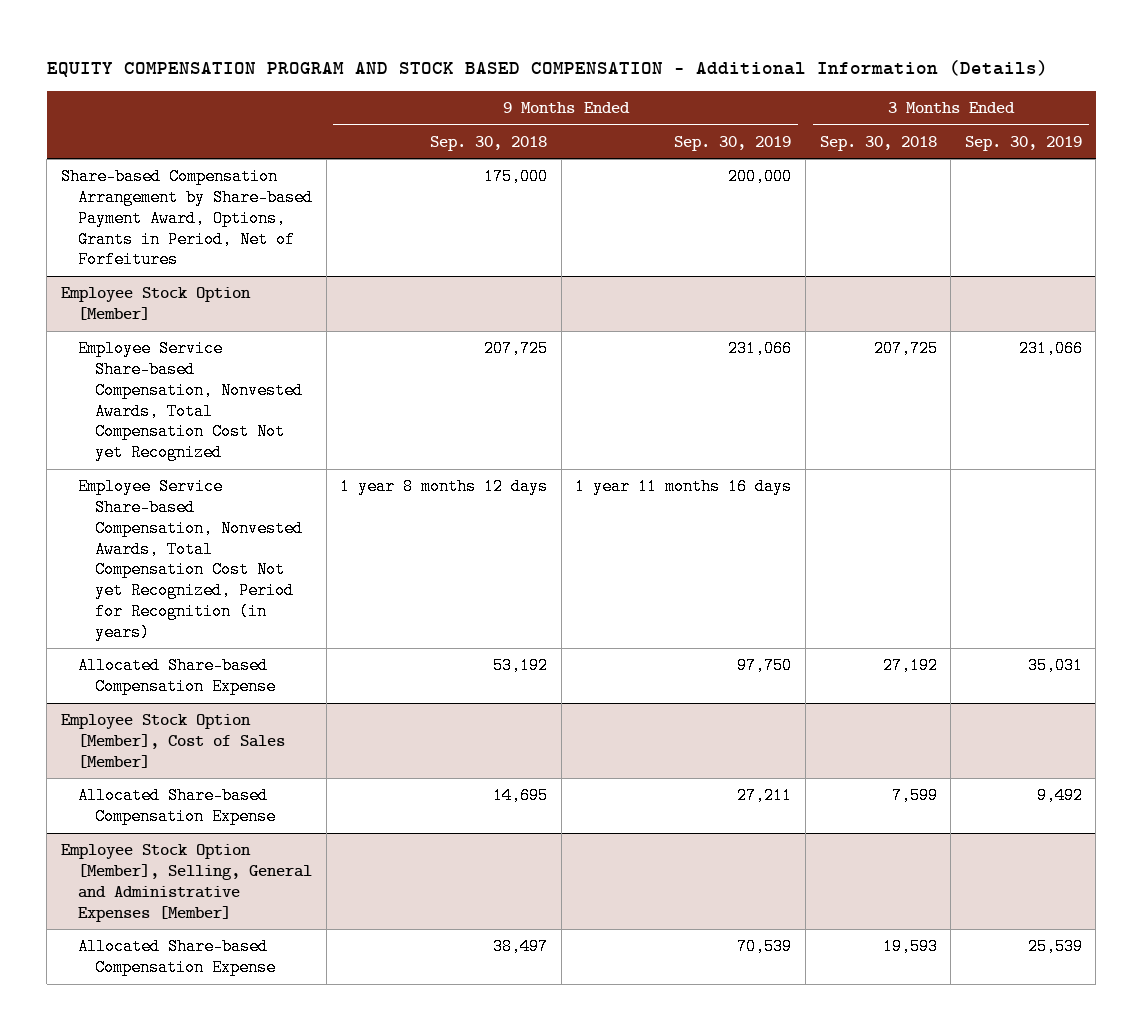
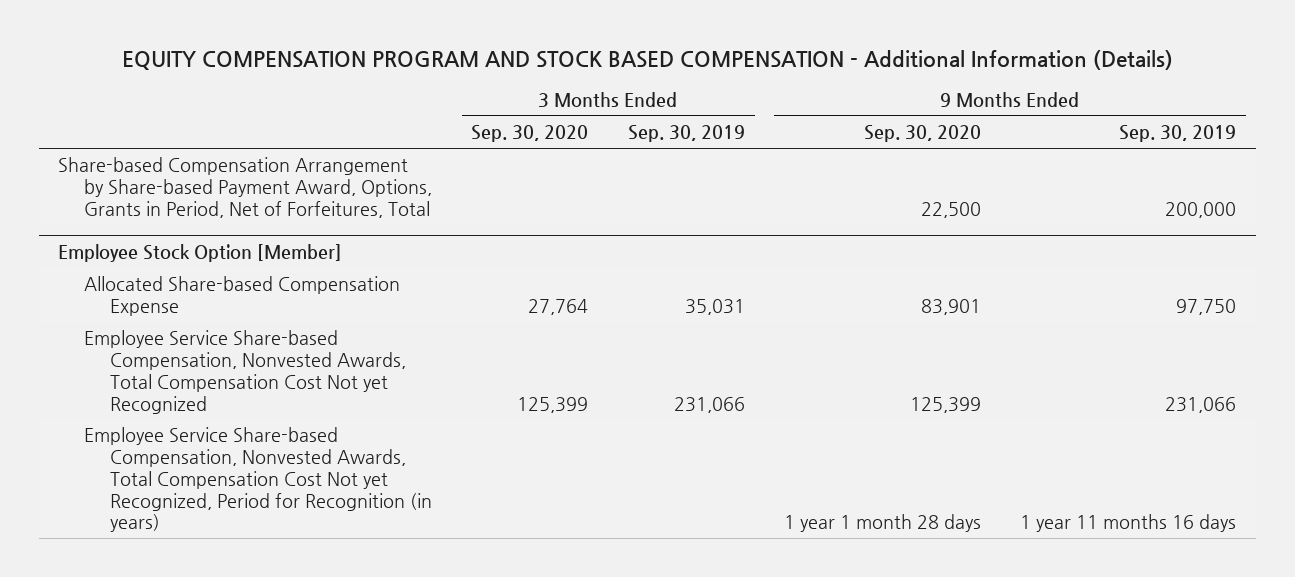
- | 9 Months Ended Sep. 30, 2018 | 9 Months Ended Sep. 30, 2019 | 3 Months Ended Sep. 30, 2018 | 3 Months Ended Sep. 30, 2019
+ | 3 Months Ended Sep. 30, 2020 | 3 Months Ended Sep. 30, 2019 | 9 Months Ended Sep. 30, 2020 | 9 Months Ended Sep. 30, 2019
- Share-based Compensation Arrangement by Share-based Payment Award, Options, Grants in Period, Net of Forfeitures | 175,000 | 200,000 | |
+ Share-based Compensation Arrangement by Share-based Payment Award, Options, Grants in Period, Net of Forfeitures, Total | | | 22,500 | 200,000
@ Employee Stock Option [Member]
moved up: Allocated Share-based Compensation Expense | 27,764 | 35,031 | 83,901 | 97,750
- Employee Stock Option [Member], Cost of Sales [Member]
- Allocated Share-based Compensation Expense | 14,695 | 27,211 | 7,599 | 9,492
- Employee Stock Option [Member], Selling, General and Administrative Expenses [Member]
- Allocated Share-based Compensation Expense | 38,497 | 70,539 | 19,593 | 25,539

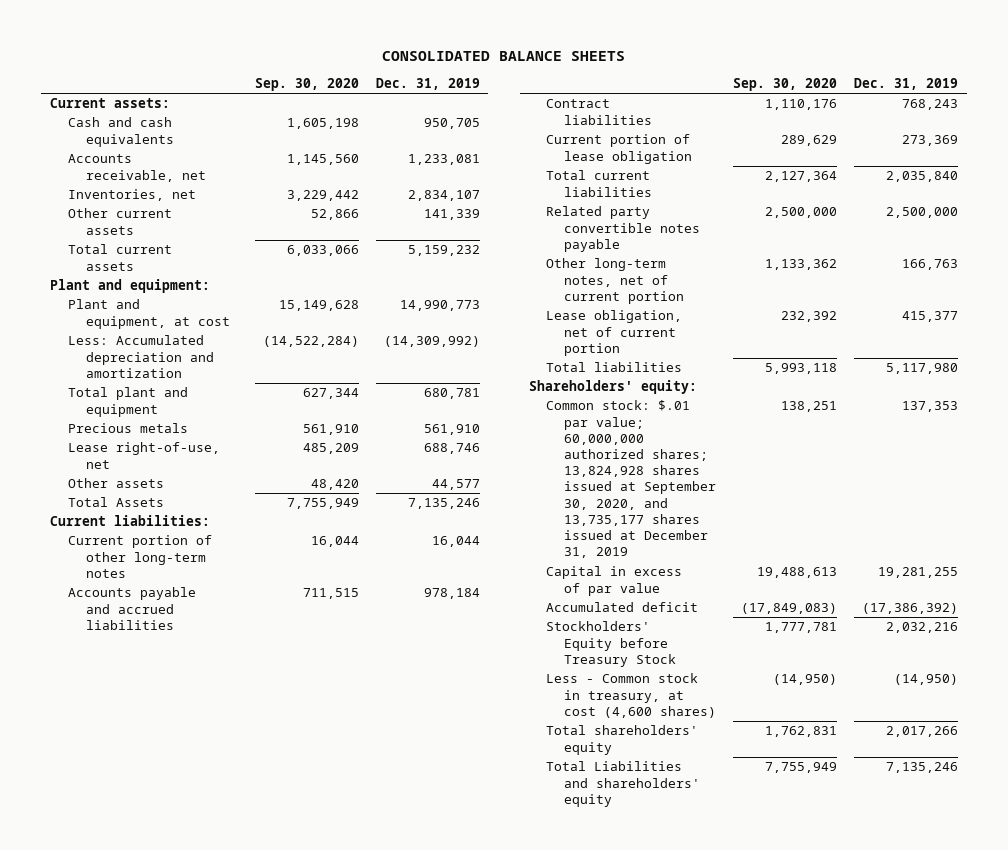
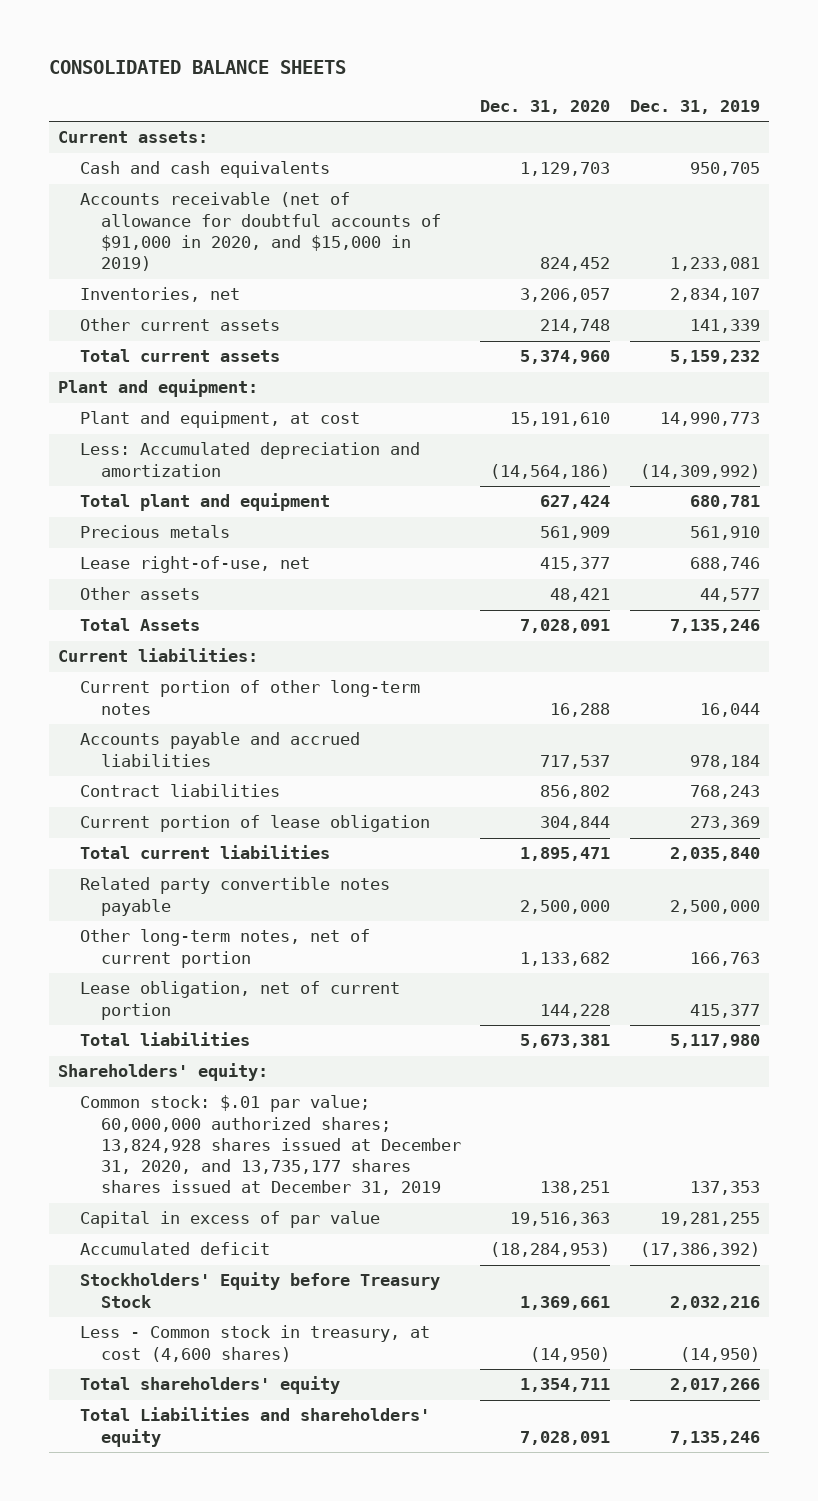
- | Sep. 30, 2020 | Dec. 31, 2019
+ | Dec. 31, 2020 | Dec. 31, 2019
- Accounts receivable, net | 1,145,560 | 1,233,081
+ Accounts receivable (net of allowance for doubtful accounts of $91,000 in 2020, and $15,000 in 2019) | 824,452 | 1,233,081
- Common stock: $.01 par value; 60,000,000 authorized shares; 13,824,928 shares issued at September 30, 2020, and 13,735,177 shares issued at December 31, 2019 | 138,251 | 137,353
+ Common stock: $.01 par value; 60,000,000 authorized shares; 13,824,928 shares issued at December 31, 2020, and 13,735,177 shares shares issued at December 31, 2019 | 138,251 | 137,353

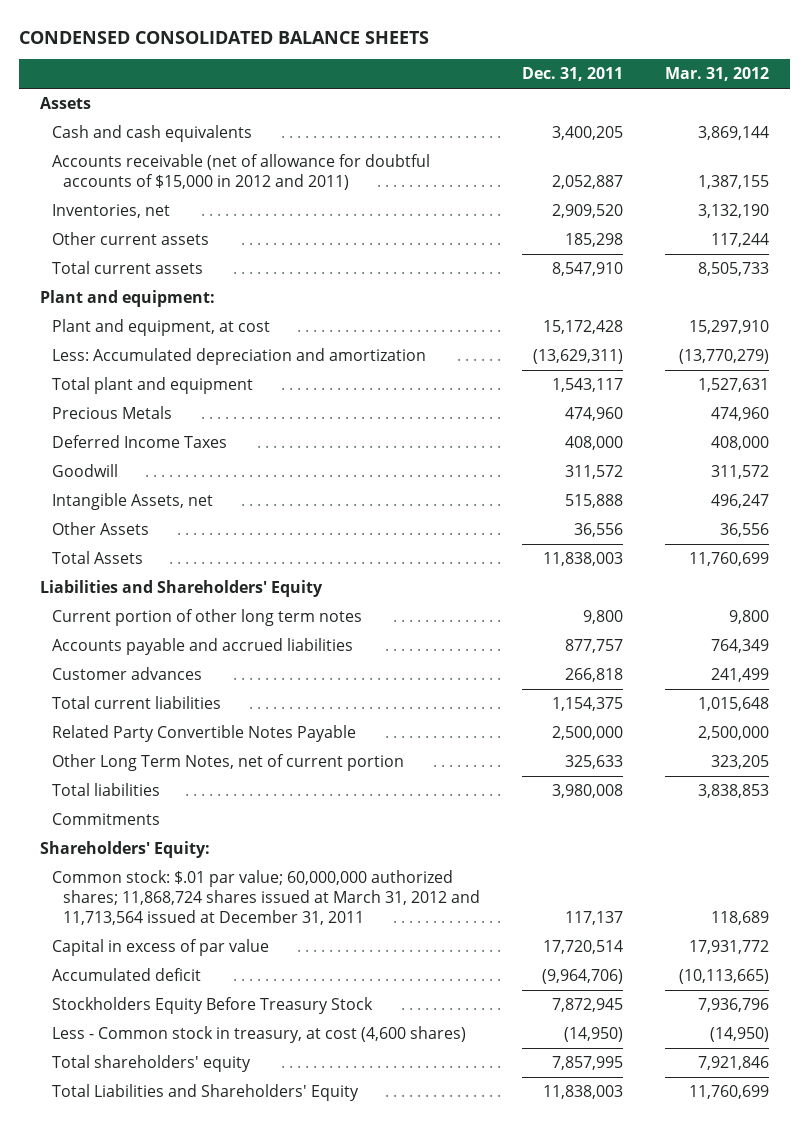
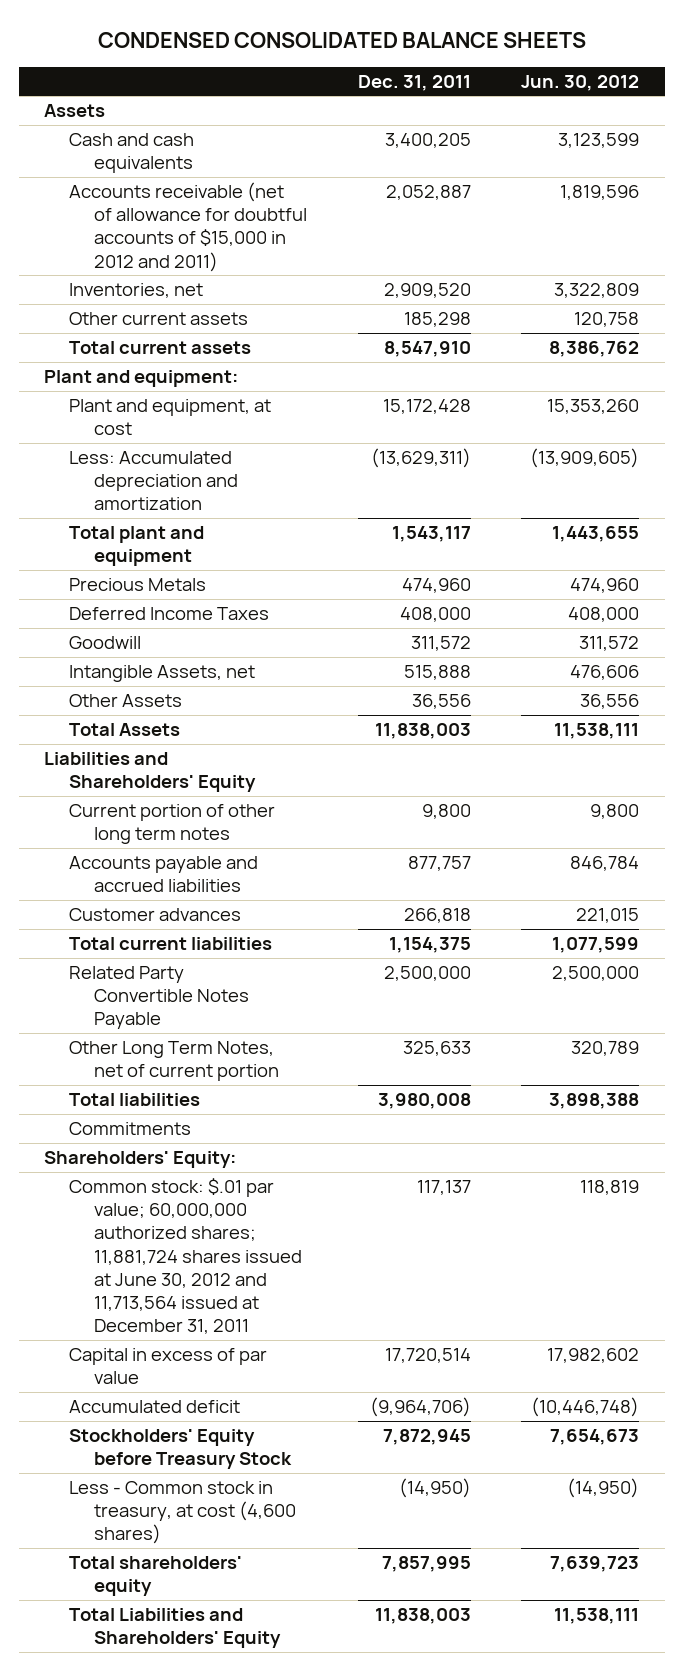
- | Dec. 31, 2011 | Mar. 31, 2012
+ | Dec. 31, 2011 | Jun. 30, 2012
- Common stock: $.01 par value; 60,000,000 authorized shares; 11,868,724 shares issued at March 31, 2012 and 11,713,564 issued at December 31, 2011 | 117,137 | 118,689
+ Common stock: $.01 par value; 60,000,000 authorized shares; 11,881,724 shares issued at June 30, 2012 and 11,713,564 issued at December 31, 2011 | 117,137 | 118,819
- Stockholders Equity Before Treasury Stock | 7,872,945 | 7,936,796
+ Stockholders' Equity before Treasury Stock | 7,872,945 | 7,654,673

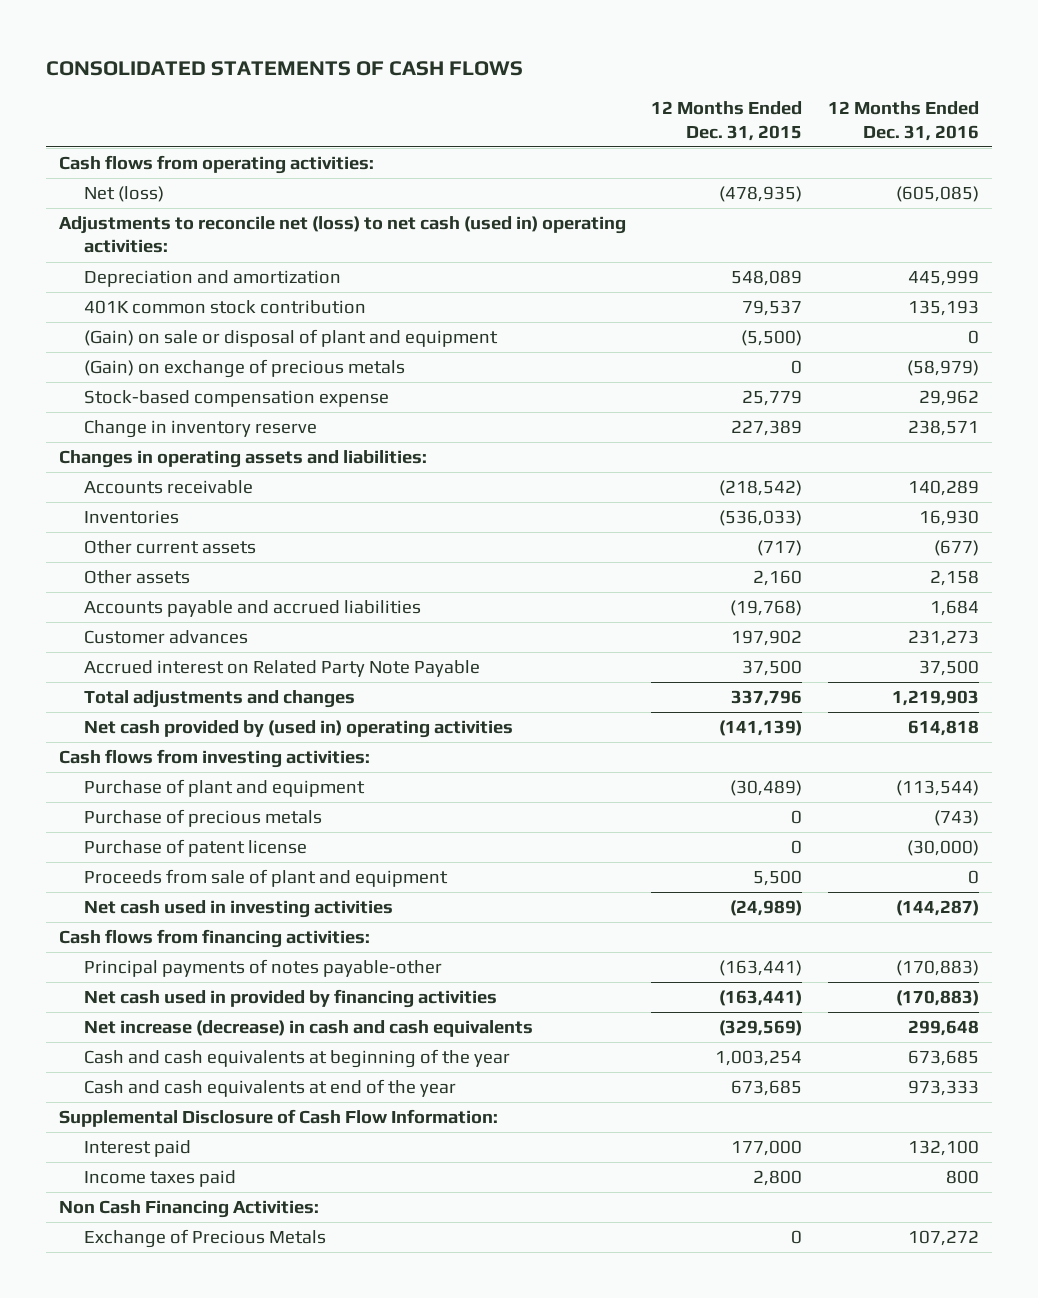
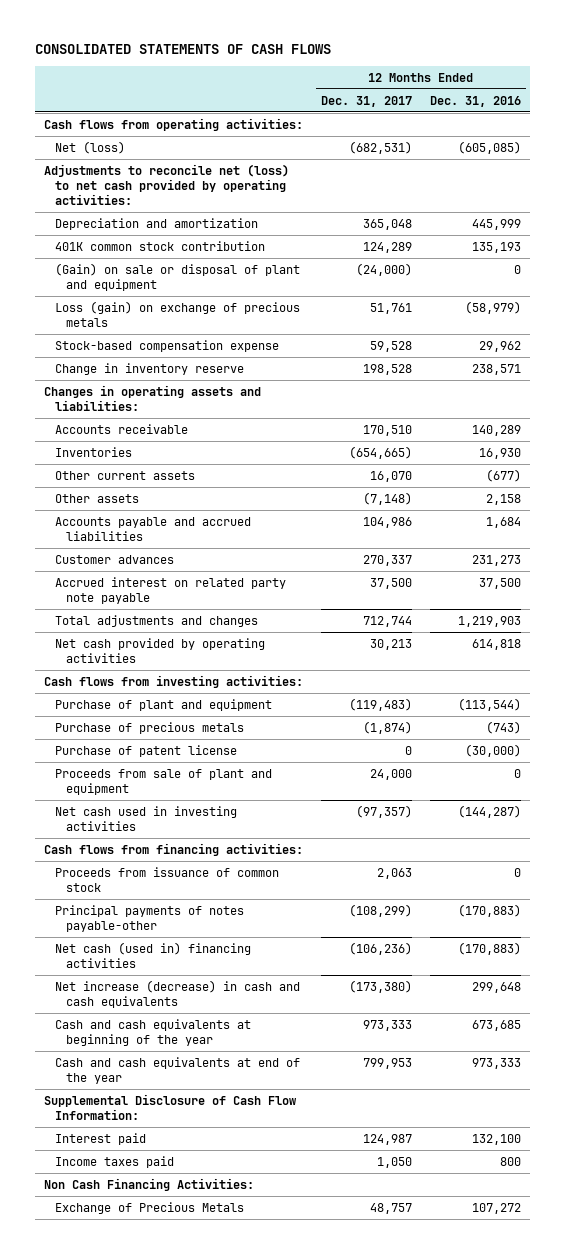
- | 12 Months Ended Dec. 31, 2015 | 12 Months Ended Dec. 31, 2016
+ | 12 Months Ended Dec. 31, 2017 | 12 Months Ended Dec. 31, 2016
- Adjustments to reconcile net (loss) to net cash (used in) operating activities:
+ Adjustments to reconcile net (loss) to net cash provided by operating activities:
- (Gain) on exchange of precious metals | 0 | (58,979)
+ Loss (gain) on exchange of precious metals | 51,761 | (58,979)
- Accrued interest on Related Party Note Payable | 37,500 | 37,500
+ Accrued interest on related party note payable | 37,500 | 37,500
- Net cash provided by (used in) operating activities | (141,139) | 614,818
+ Net cash provided by operating activities | 30,213 | 614,818
+ Proceeds from issuance of common stock | 2,063 | 0
- Net cash used in provided by financing activities | (163,441) | (170,883)
+ Net cash (used in) financing activities | (106,236) | (170,883)

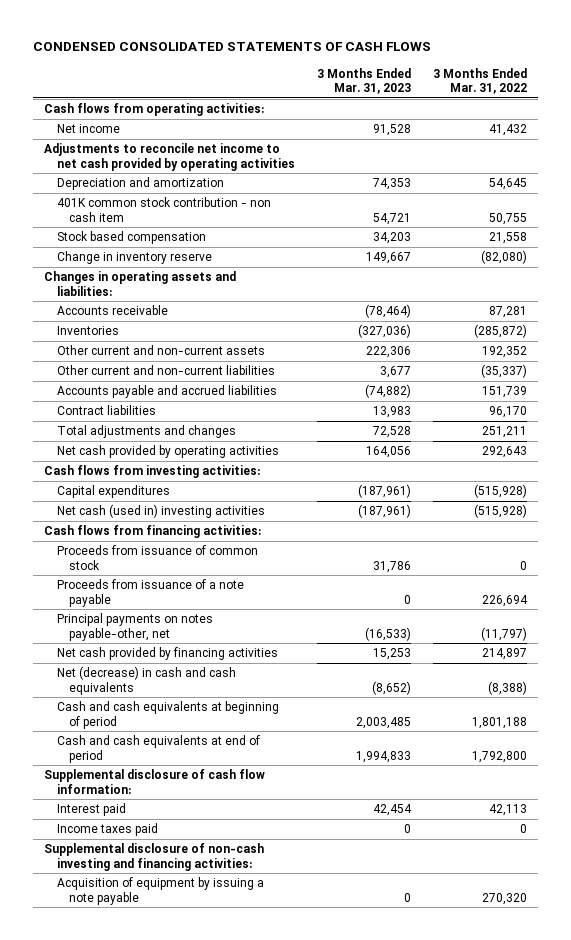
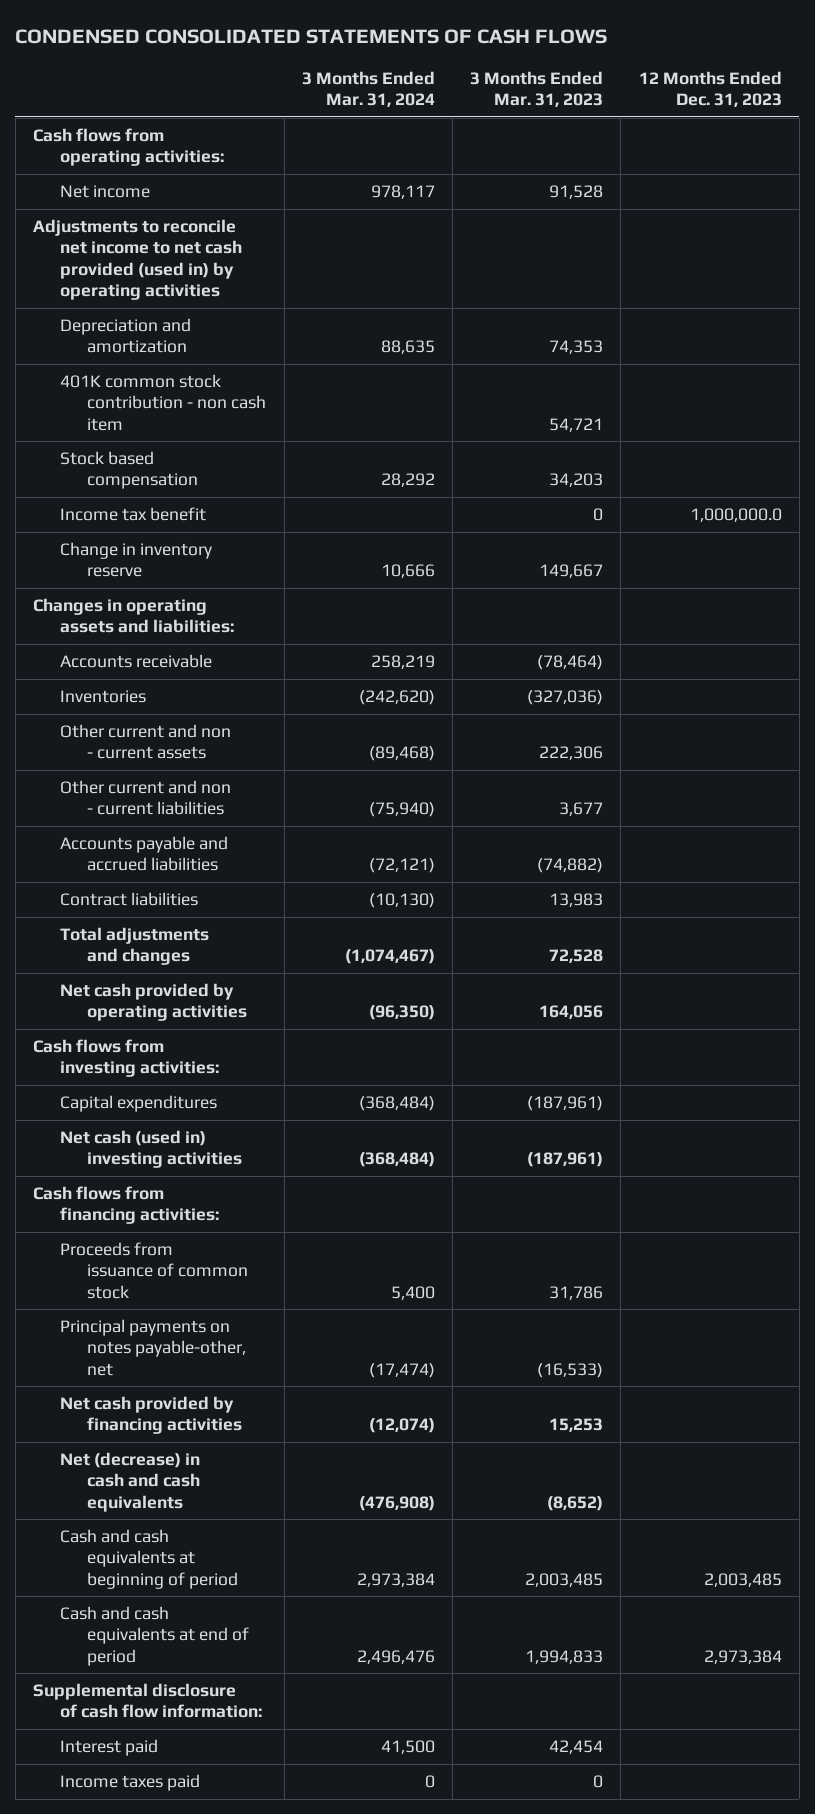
- | 3 Months Ended Mar. 31, 2023 | 3 Months Ended Mar. 31, 2022
+ | 3 Months Ended Mar. 31, 2024 | 3 Months Ended Mar. 31, 2023 | 12 Months Ended Dec. 31, 2023
- Adjustments to reconcile net income to net cash provided by operating activities
+ Adjustments to reconcile net income to net cash provided (used in) by operating activities
+ Income tax benefit | | 0 | 1,000,000.0
- Other current and non-current assets | 222,306 | 192,352
- Other current and non-current liabilities | 3,677 | (35,337)
+ Other current and non - current assets | (89,468) | 222,306 |
+ Other current and non - current liabilities | (75,940) | 3,677 |
- Proceeds from issuance of a note payable | 0 | 226,694
- Supplemental disclosure of non-cash investing and financing activities:
- Acquisition of equipment by issuing a note payable | 0 | 270,320

